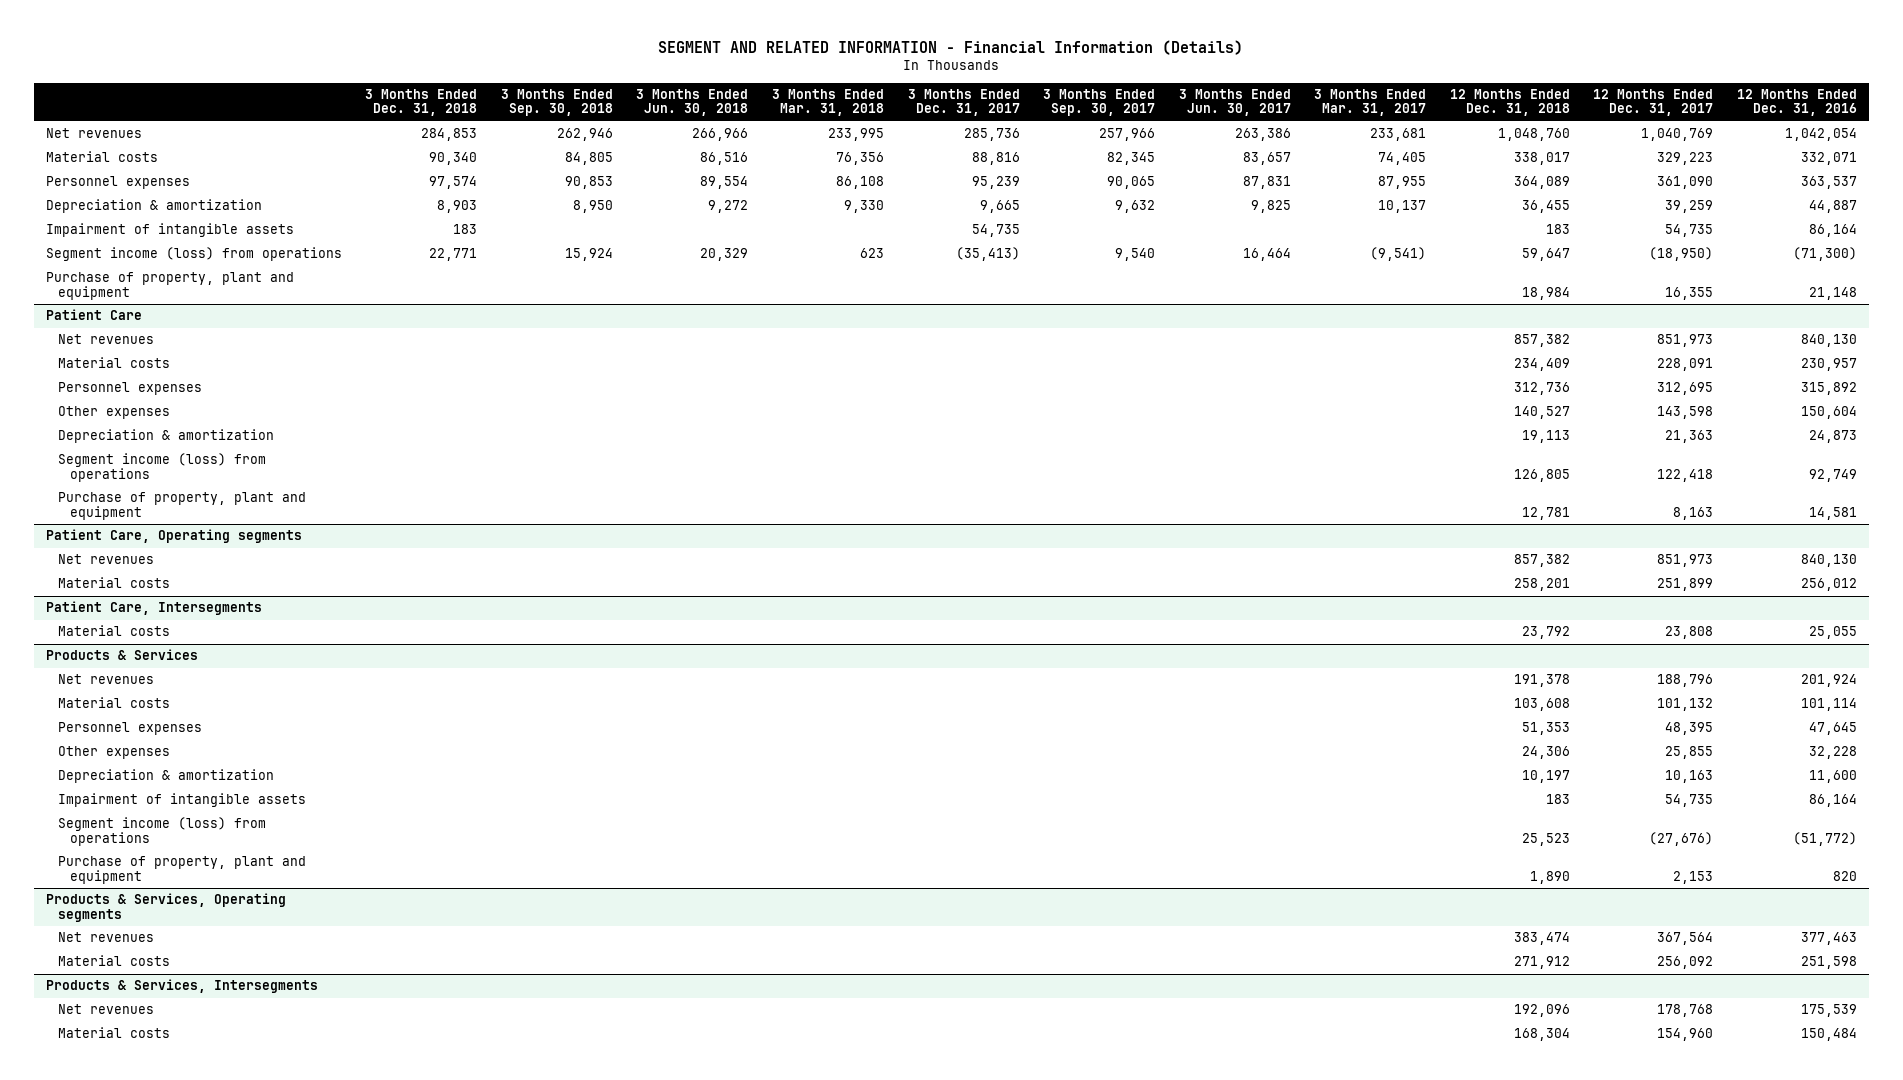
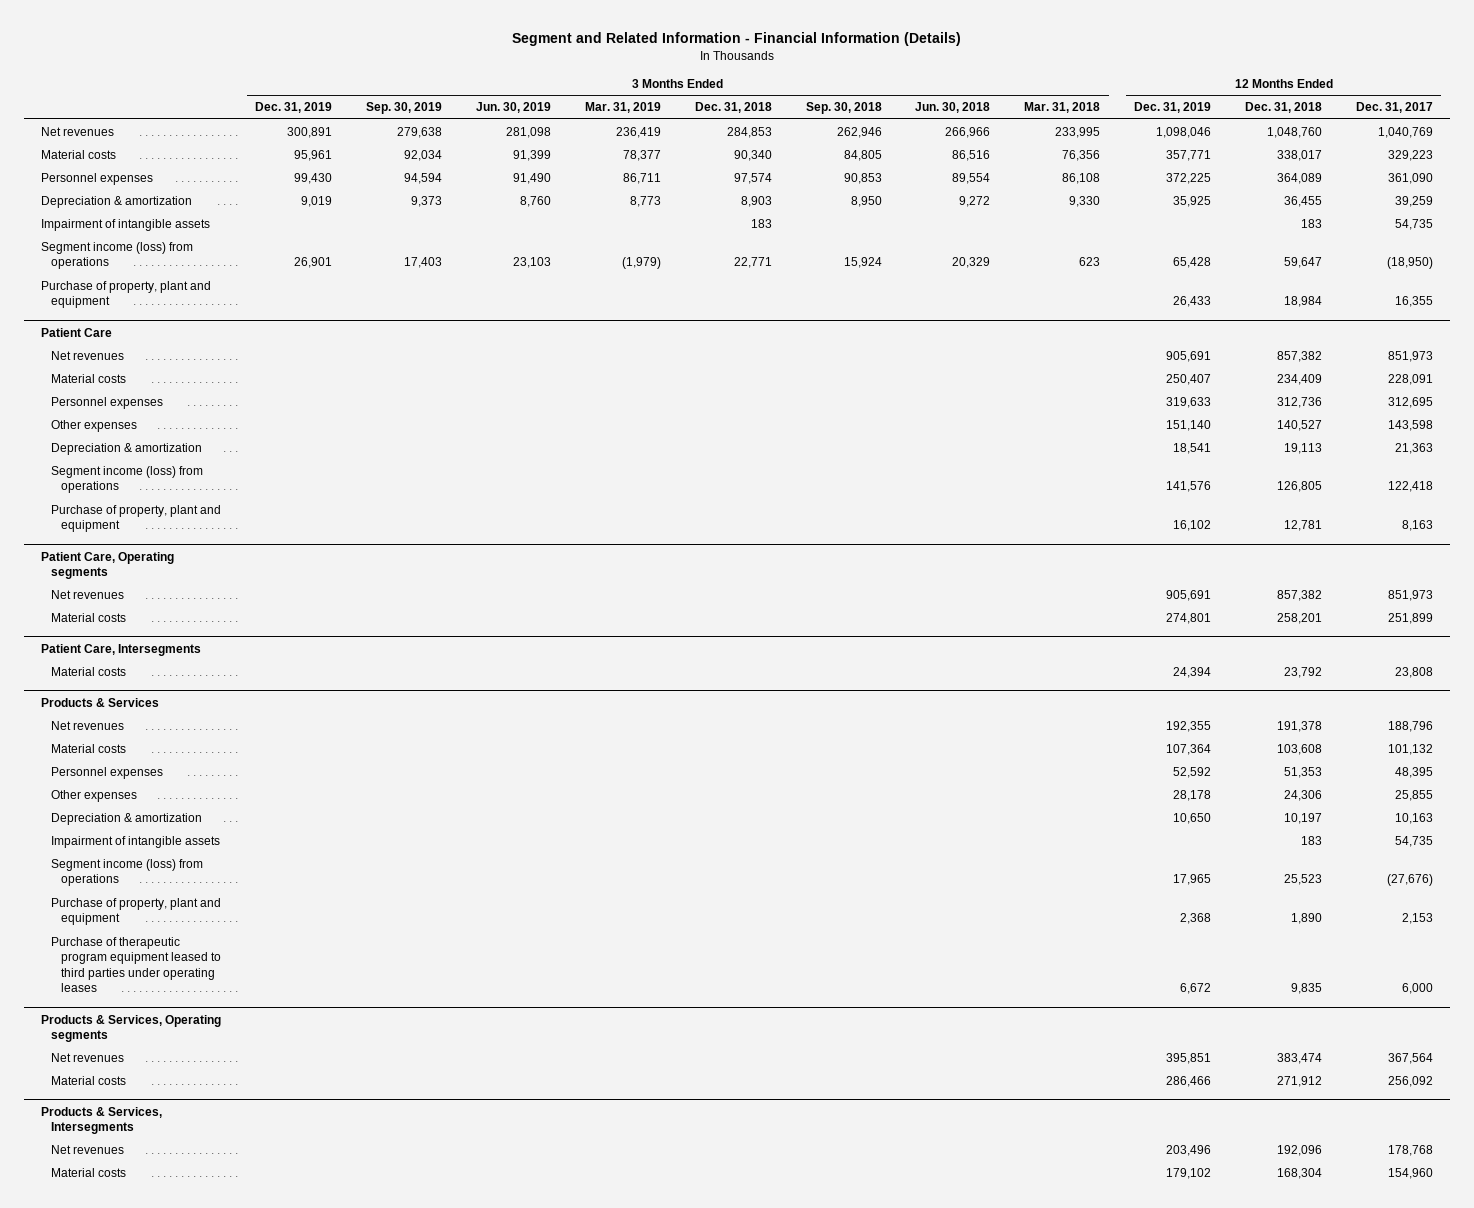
- SEGMENT AND RELATED INFORMATION - Financial Information (Details)
+ Segment and Related Information - Financial Information (Details)
- | 3 Months Ended Dec. 31, 2018 | 3 Months Ended Sep. 30, 2018 | 3 Months Ended Jun. 30, 2018 | 3 Months Ended Mar. 31, 2018 | 3 Months Ended Dec. 31, 2017 | 3 Months Ended Sep. 30, 2017 | 3 Months Ended Jun. 30, 2017 | 3 Months Ended Mar. 31, 2017 | 12 Months Ended Dec. 31, 2018 | 12 Months Ended Dec. 31, 2017 | 12 Months Ended Dec. 31, 2016
+ | 3 Months Ended Dec. 31, 2019 | 3 Months Ended Sep. 30, 2019 | 3 Months Ended Jun. 30, 2019 | 3 Months Ended Mar. 31, 2019 | 3 Months Ended Dec. 31, 2018 | 3 Months Ended Sep. 30, 2018 | 3 Months Ended Jun. 30, 2018 | 3 Months Ended Mar. 31, 2018 | 12 Months Ended Dec. 31, 2019 | 12 Months Ended Dec. 31, 2018 | 12 Months Ended Dec. 31, 2017
@ Products & Services
+ Purchase of therapeutic program equipment leased to third parties under operating leases | | | | | | | | | 6,672 | 9,835 | 6,000

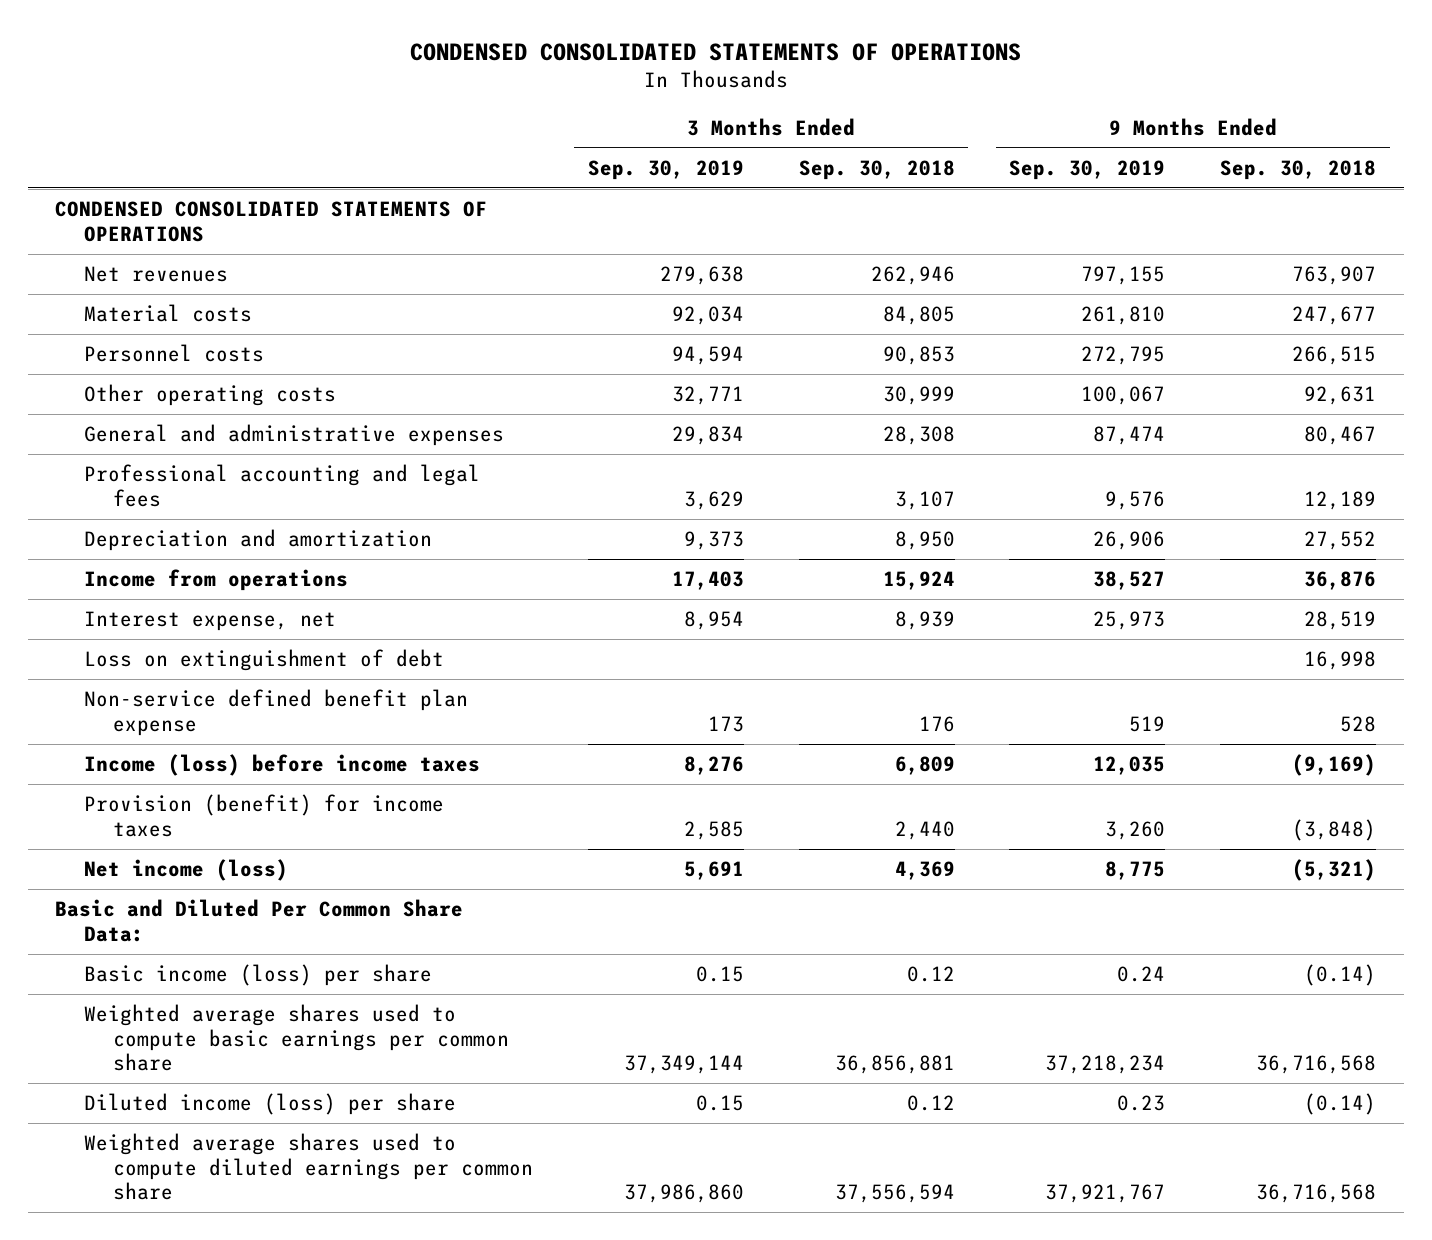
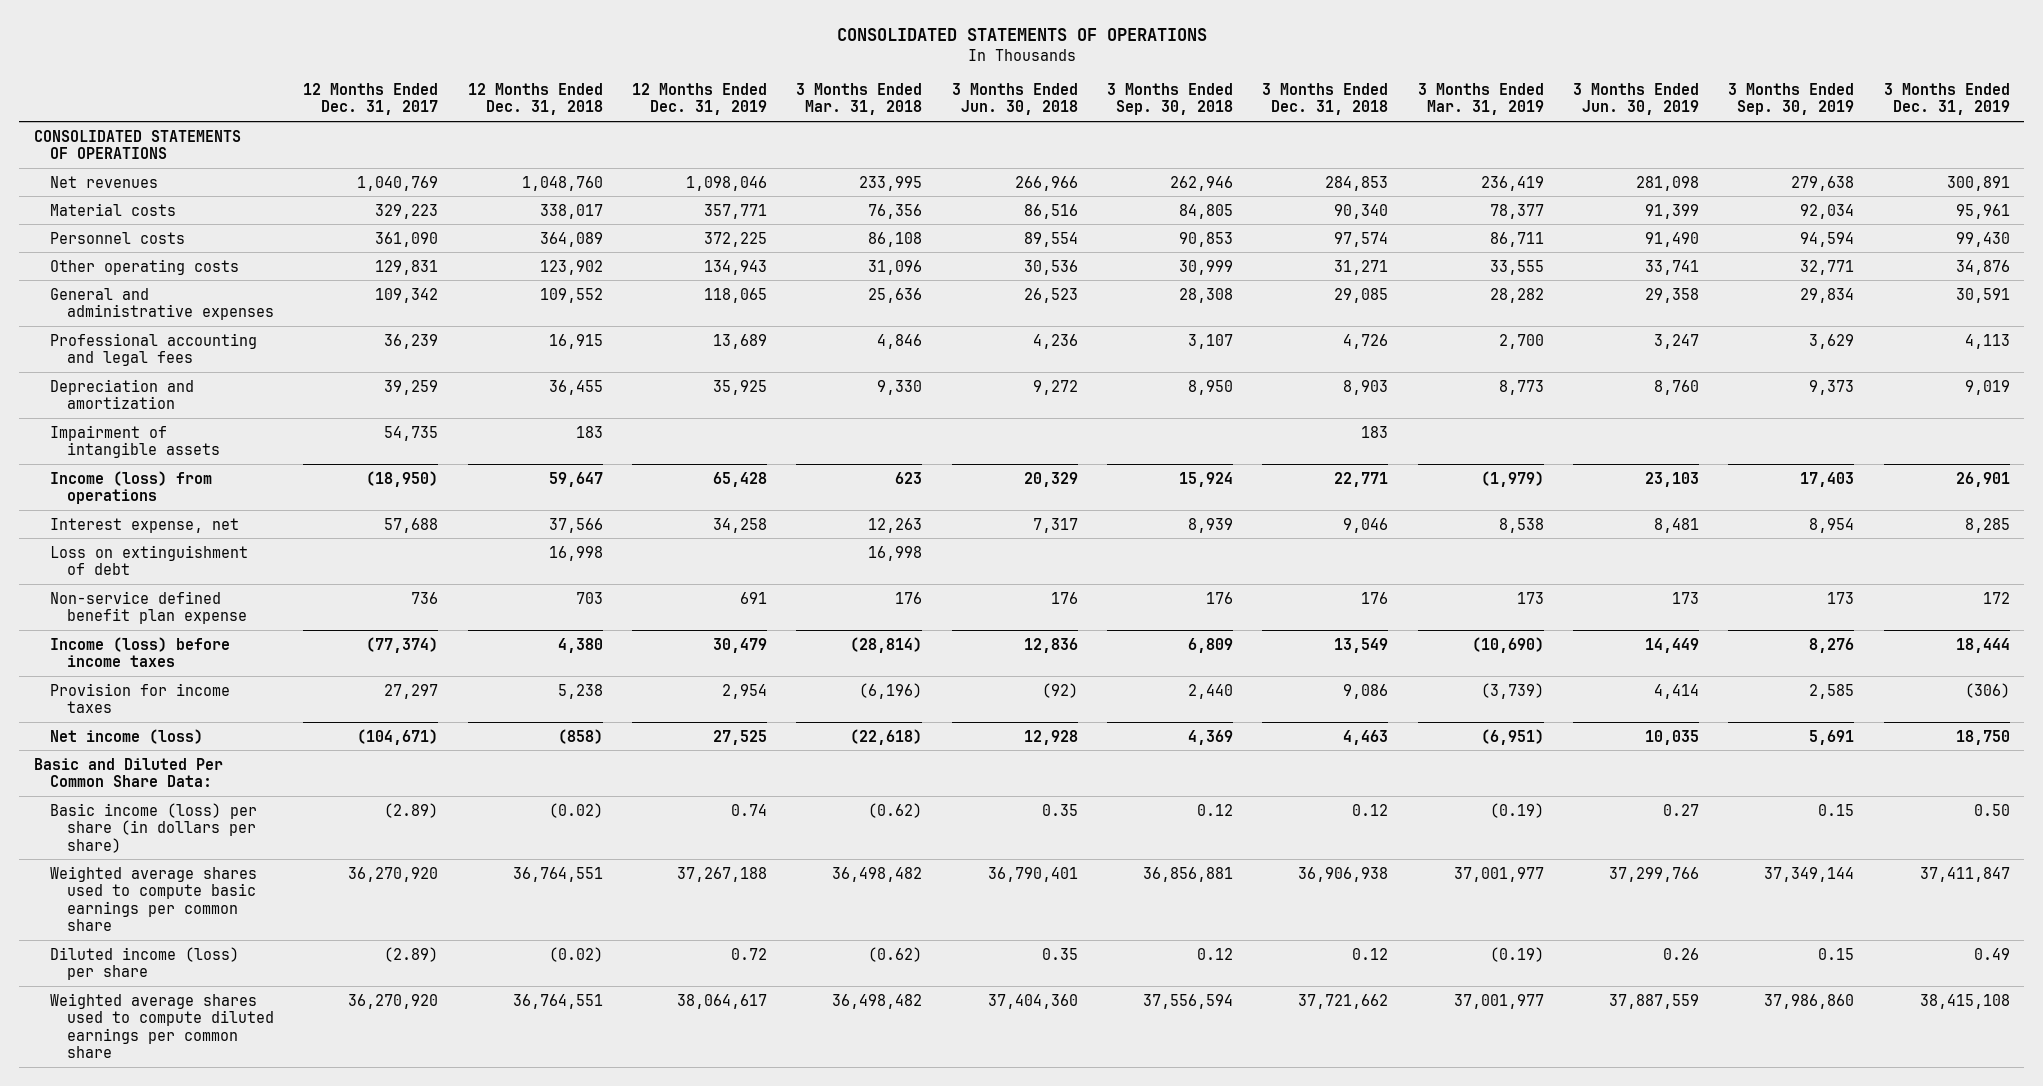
- CONDENSED CONSOLIDATED STATEMENTS OF OPERATIONS
+ CONSOLIDATED STATEMENTS OF OPERATIONS
- | 3 Months Ended Sep. 30, 2019 | 3 Months Ended Sep. 30, 2018 | 9 Months Ended Sep. 30, 2019 | 9 Months Ended Sep. 30, 2018
+ | 12 Months Ended Dec. 31, 2017 | 12 Months Ended Dec. 31, 2018 | 12 Months Ended Dec. 31, 2019 | 3 Months Ended Mar. 31, 2018 | 3 Months Ended Jun. 30, 2018 | 3 Months Ended Sep. 30, 2018 | 3 Months Ended Dec. 31, 2018 | 3 Months Ended Mar. 31, 2019 | 3 Months Ended Jun. 30, 2019 | 3 Months Ended Sep. 30, 2019 | 3 Months Ended Dec. 31, 2019
- CONDENSED CONSOLIDATED STATEMENTS OF OPERATIONS
+ CONSOLIDATED STATEMENTS OF OPERATIONS
- Income from operations | 17,403 | 15,924 | 38,527 | 36,876
+ Impairment of intangible assets | 54,735 | 183 | | | | | 183 | | | |
+ Income (loss) from operations | (18,950) | 59,647 | 65,428 | 623 | 20,329 | 15,924 | 22,771 | (1,979) | 23,103 | 17,403 | 26,901
- Provision (benefit) for income taxes | 2,585 | 2,440 | 3,260 | (3,848)
+ Provision for income taxes | 27,297 | 5,238 | 2,954 | (6,196) | (92) | 2,440 | 9,086 | (3,739) | 4,414 | 2,585 | (306)
- Basic income (loss) per share | 0.15 | 0.12 | 0.24 | (0.14)
+ Basic income (loss) per share (in dollars per share) | (2.89) | (0.02) | 0.74 | (0.62) | 0.35 | 0.12 | 0.12 | (0.19) | 0.27 | 0.15 | 0.50

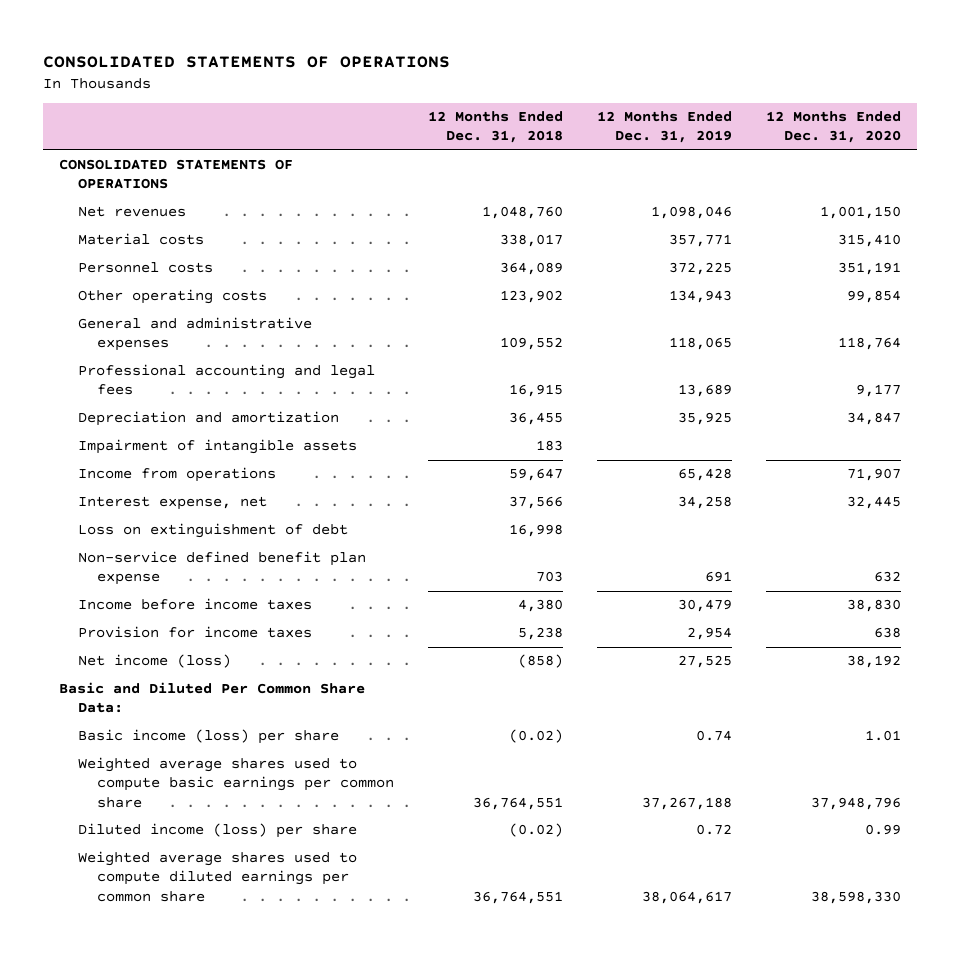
- | 12 Months Ended Dec. 31, 2017 | 12 Months Ended Dec. 31, 2018 | 12 Months Ended Dec. 31, 2019 | 3 Months Ended Mar. 31, 2018 | 3 Months Ended Jun. 30, 2018 | 3 Months Ended Sep. 30, 2018 | 3 Months Ended Dec. 31, 2018 | 3 Months Ended Mar. 31, 2019 | 3 Months Ended Jun. 30, 2019 | 3 Months Ended Sep. 30, 2019 | 3 Months Ended Dec. 31, 2019
+ | 12 Months Ended Dec. 31, 2018 | 12 Months Ended Dec. 31, 2019 | 12 Months Ended Dec. 31, 2020
- Income (loss) from operations | (18,950) | 59,647 | 65,428 | 623 | 20,329 | 15,924 | 22,771 | (1,979) | 23,103 | 17,403 | 26,901
+ Income from operations | 59,647 | 65,428 | 71,907
- Income (loss) before income taxes | (77,374) | 4,380 | 30,479 | (28,814) | 12,836 | 6,809 | 13,549 | (10,690) | 14,449 | 8,276 | 18,444
+ Income before income taxes | 4,380 | 30,479 | 38,830
- Basic income (loss) per share (in dollars per share) | (2.89) | (0.02) | 0.74 | (0.62) | 0.35 | 0.12 | 0.12 | (0.19) | 0.27 | 0.15 | 0.50
+ Basic income (loss) per share | (0.02) | 0.74 | 1.01

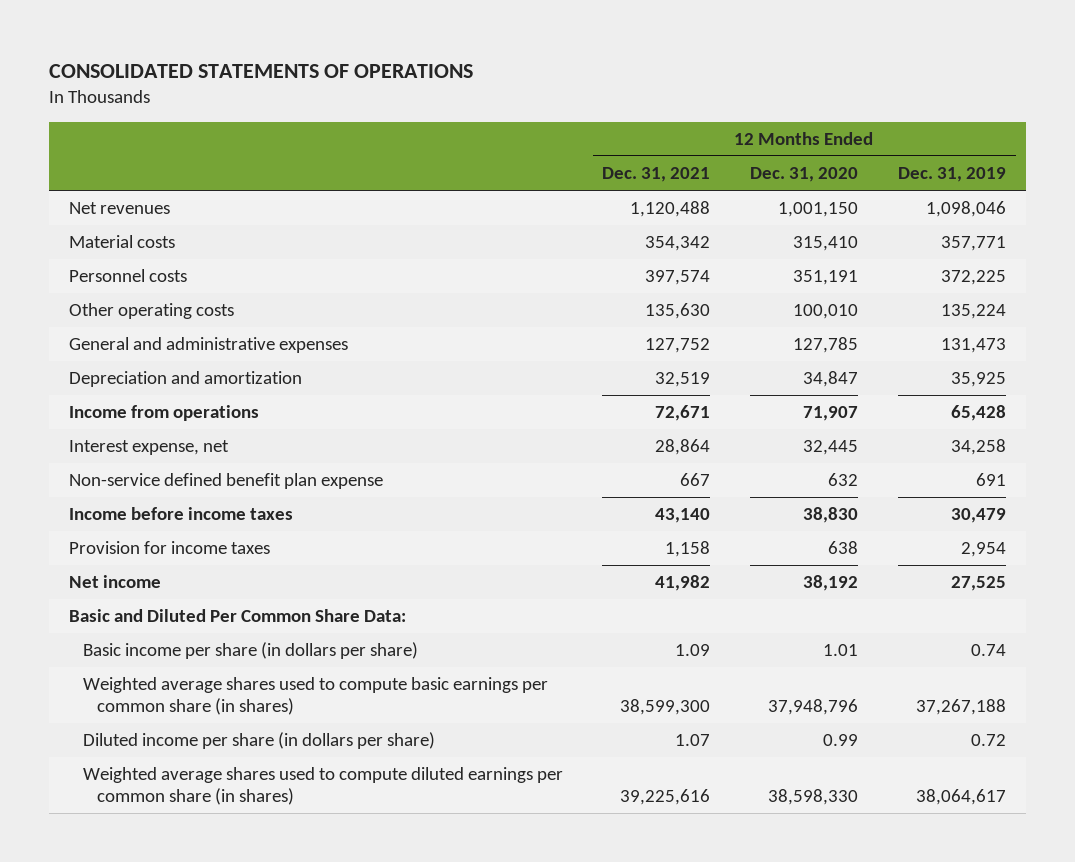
- | 12 Months Ended Dec. 31, 2018 | 12 Months Ended Dec. 31, 2019 | 12 Months Ended Dec. 31, 2020
+ | 12 Months Ended Dec. 31, 2021 | 12 Months Ended Dec. 31, 2020 | 12 Months Ended Dec. 31, 2019
- CONSOLIDATED STATEMENTS OF OPERATIONS
- Other operating costs | 123,902 | 134,943 | 99,854
- General and administrative expenses | 109,552 | 118,065 | 118,764
- Professional accounting and legal fees | 16,915 | 13,689 | 9,177
+ Other operating costs | 135,630 | 100,010 | 135,224
+ General and administrative expenses | 127,752 | 127,785 | 131,473
- Impairment of intangible assets | 183 | |
- Loss on extinguishment of debt | 16,998 | |
- Net income (loss) | (858) | 27,525 | 38,192
+ Net income | 41,982 | 38,192 | 27,525
- Basic income (loss) per share | (0.02) | 0.74 | 1.01
- Weighted average shares used to compute basic earnings per common share | 36,764,551 | 37,267,188 | 37,948,796
- Diluted income (loss) per share | (0.02) | 0.72 | 0.99
- Weighted average shares used to compute diluted earnings per common share | 36,764,551 | 38,064,617 | 38,598,330
+ Basic income per share (in dollars per share) | 1.09 | 1.01 | 0.74
+ Weighted average shares used to compute basic earnings per common share (in shares) | 38,599,300 | 37,948,796 | 37,267,188
+ Diluted income per share (in dollars per share) | 1.07 | 0.99 | 0.72
+ Weighted average shares used to compute diluted earnings per common share (in shares) | 39,225,616 | 38,598,330 | 38,064,617

